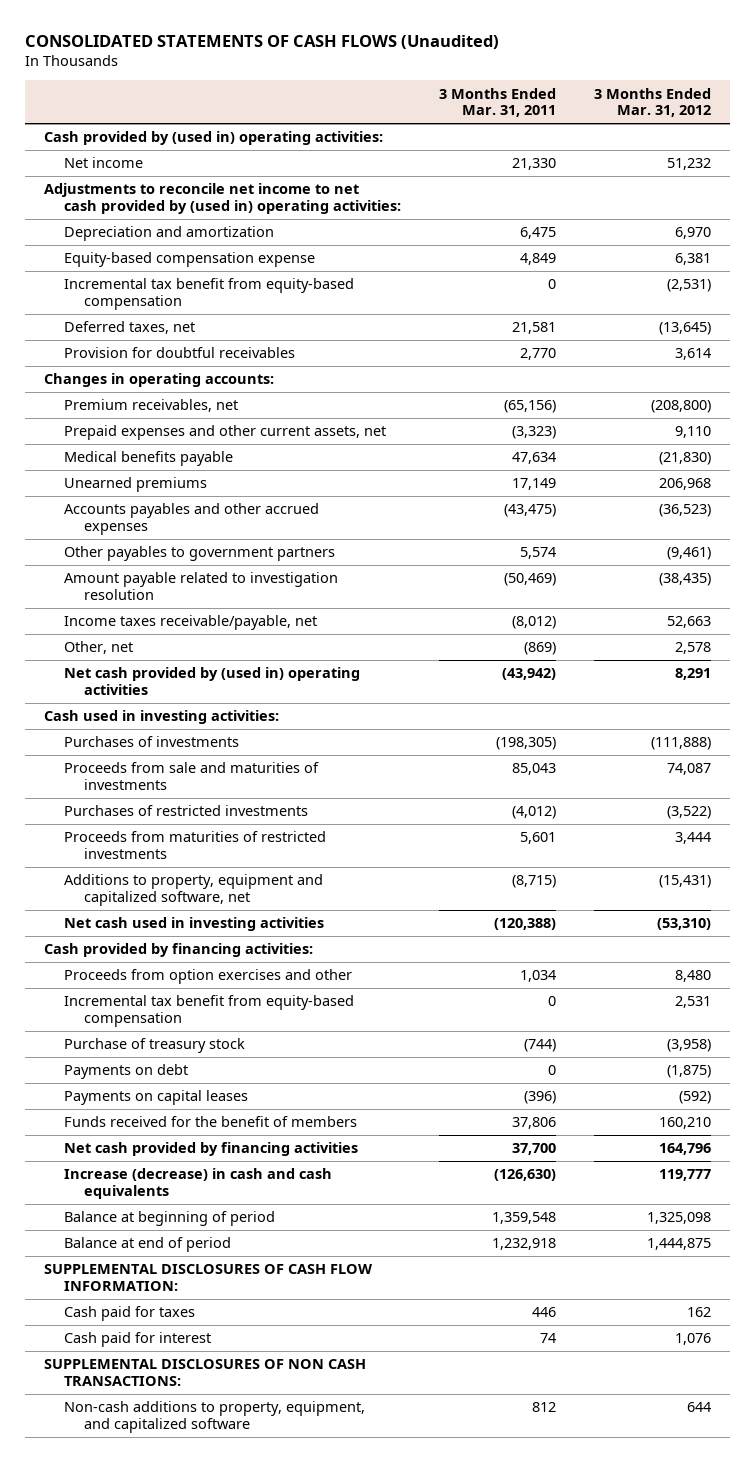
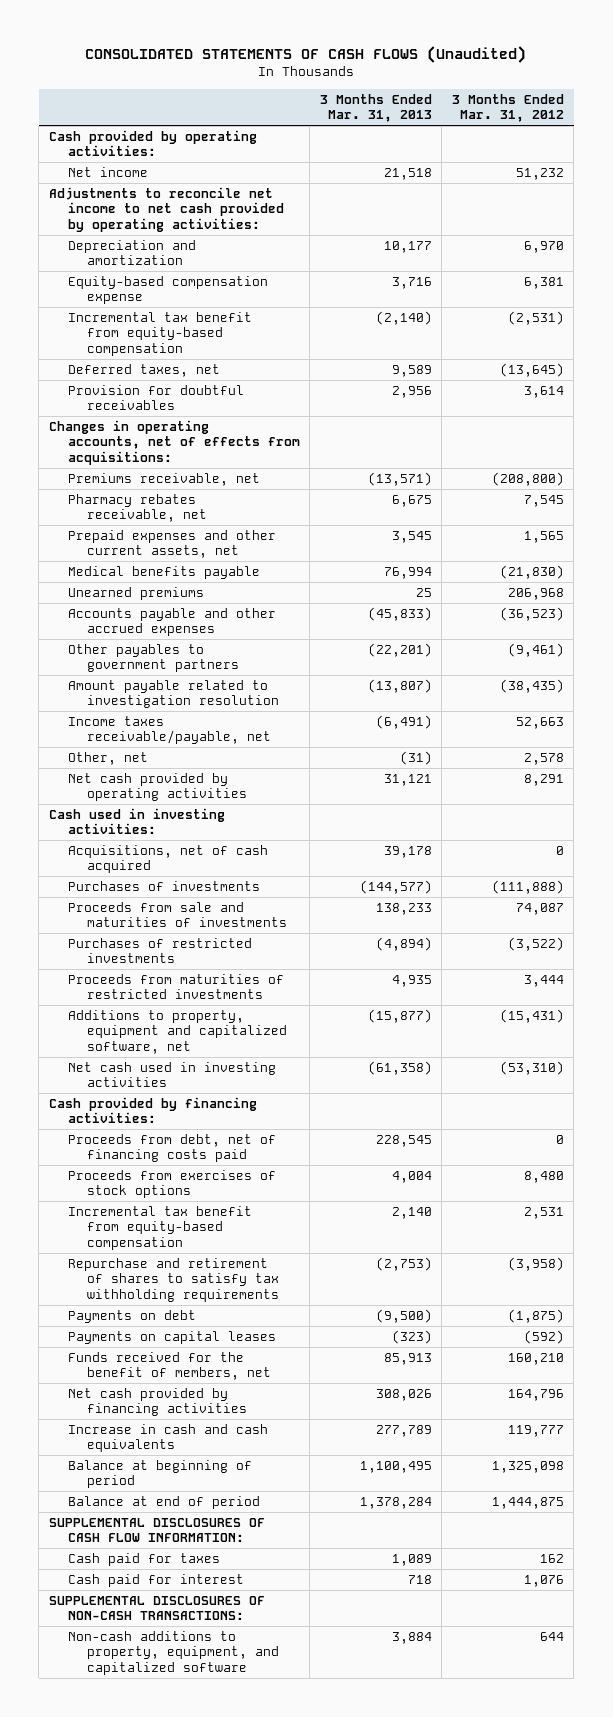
- | 3 Months Ended Mar. 31, 2011 | 3 Months Ended Mar. 31, 2012
+ | 3 Months Ended Mar. 31, 2013 | 3 Months Ended Mar. 31, 2012
- Cash provided by (used in) operating activities:
+ Cash provided by operating activities:
- Adjustments to reconcile net income to net cash provided by (used in) operating activities:
+ Adjustments to reconcile net income to net cash provided by operating activities:
- Changes in operating accounts:
- Premium receivables, net | (65,156) | (208,800)
- Prepaid expenses and other current assets, net | (3,323) | 9,110
+ Changes in operating accounts, net of effects from acquisitions:
+ Premiums receivable, net | (13,571) | (208,800)
+ Pharmacy rebates receivable, net | 6,675 | 7,545
+ Prepaid expenses and other current assets, net | 3,545 | 1,565
- Accounts payables and other accrued expenses | (43,475) | (36,523)
+ Accounts payable and other accrued expenses | (45,833) | (36,523)
- Net cash provided by (used in) operating activities | (43,942) | 8,291
+ Net cash provided by operating activities | 31,121 | 8,291
+ Acquisitions, net of cash acquired | 39,178 | 0
- Proceeds from option exercises and other | 1,034 | 8,480
+ Proceeds from debt, net of financing costs paid | 228,545 | 0
+ Proceeds from exercises of stock options | 4,004 | 8,480
- Purchase of treasury stock | (744) | (3,958)
+ Repurchase and retirement of shares to satisfy tax withholding requirements | (2,753) | (3,958)
- Funds received for the benefit of members | 37,806 | 160,210
+ Funds received for the benefit of members, net | 85,913 | 160,210
- Increase (decrease) in cash and cash equivalents | (126,630) | 119,777
+ Increase in cash and cash equivalents | 277,789 | 119,777
- SUPPLEMENTAL DISCLOSURES OF NON CASH TRANSACTIONS:
+ SUPPLEMENTAL DISCLOSURES OF NON-CASH TRANSACTIONS:

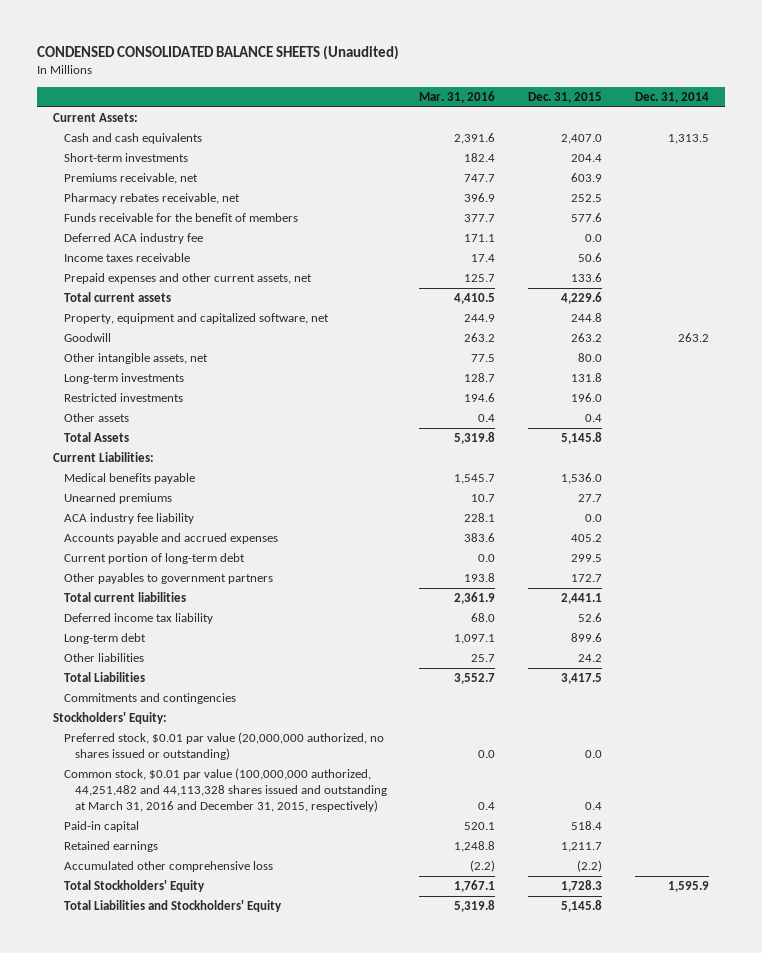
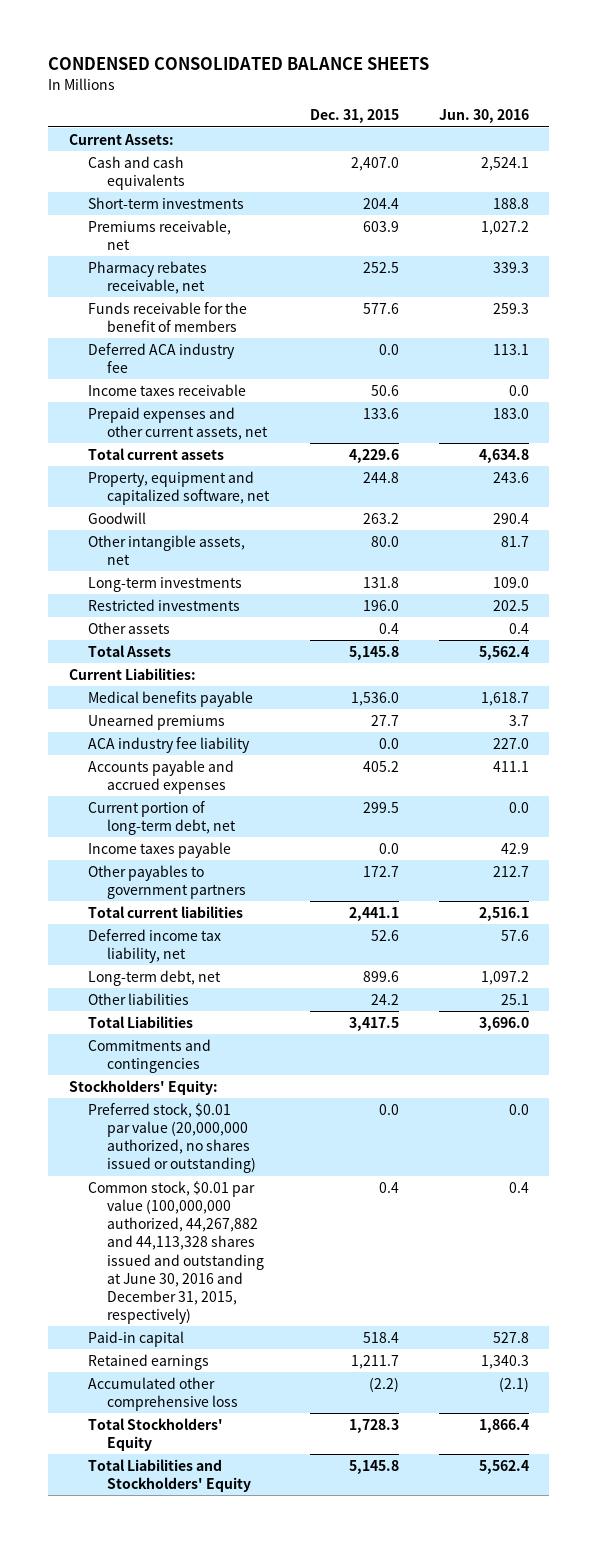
- CONDENSED CONSOLIDATED BALANCE SHEETS (Unaudited)
+ CONDENSED CONSOLIDATED BALANCE SHEETS
- | Mar. 31, 2016 | Dec. 31, 2015 | Dec. 31, 2014
+ | Dec. 31, 2015 | Jun. 30, 2016
- Current portion of long-term debt | 0.0 | 299.5 |
+ Current portion of long-term debt, net | 299.5 | 0.0
+ Income taxes payable | 0.0 | 42.9
- Deferred income tax liability | 68.0 | 52.6 |
- Long-term debt | 1,097.1 | 899.6 |
+ Deferred income tax liability, net | 52.6 | 57.6
+ Long-term debt, net | 899.6 | 1,097.2
- Common stock, $0.01 par value (100,000,000 authorized, 44,251,482 and 44,113,328 shares issued and outstanding at March 31, 2016 and December 31, 2015, respectively) | 0.4 | 0.4 |
+ Common stock, $0.01 par value (100,000,000 authorized, 44,267,882 and 44,113,328 shares issued and outstanding at June 30, 2016 and December 31, 2015, respectively) | 0.4 | 0.4

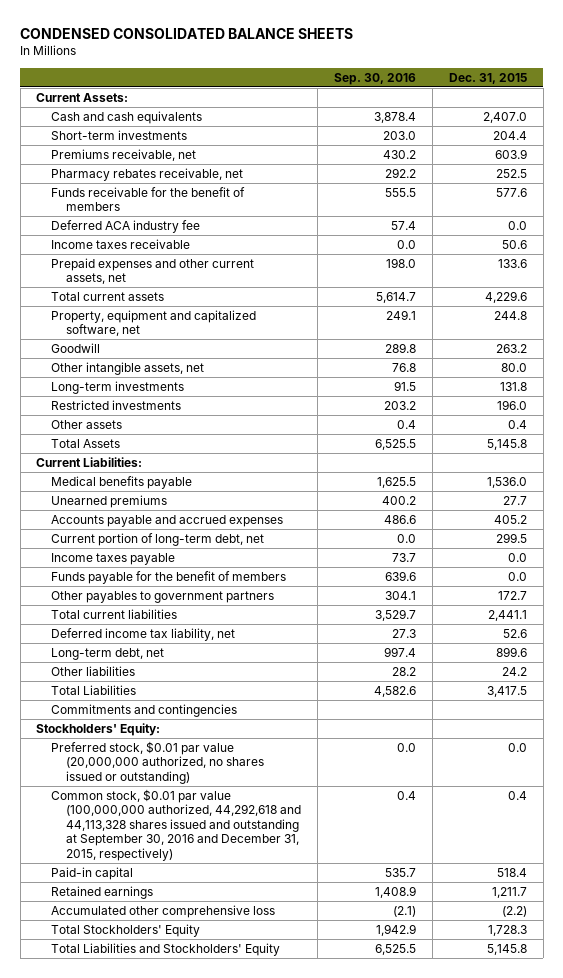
- | Dec. 31, 2015 | Jun. 30, 2016
+ | Sep. 30, 2016 | Dec. 31, 2015
- ACA industry fee liability | 0.0 | 227.0
+ Funds payable for the benefit of members | 639.6 | 0.0
- Common stock, $0.01 par value (100,000,000 authorized, 44,267,882 and 44,113,328 shares issued and outstanding at June 30, 2016 and December 31, 2015, respectively) | 0.4 | 0.4
+ Common stock, $0.01 par value (100,000,000 authorized, 44,292,618 and 44,113,328 shares issued and outstanding at September 30, 2016 and December 31, 2015, respectively) | 0.4 | 0.4

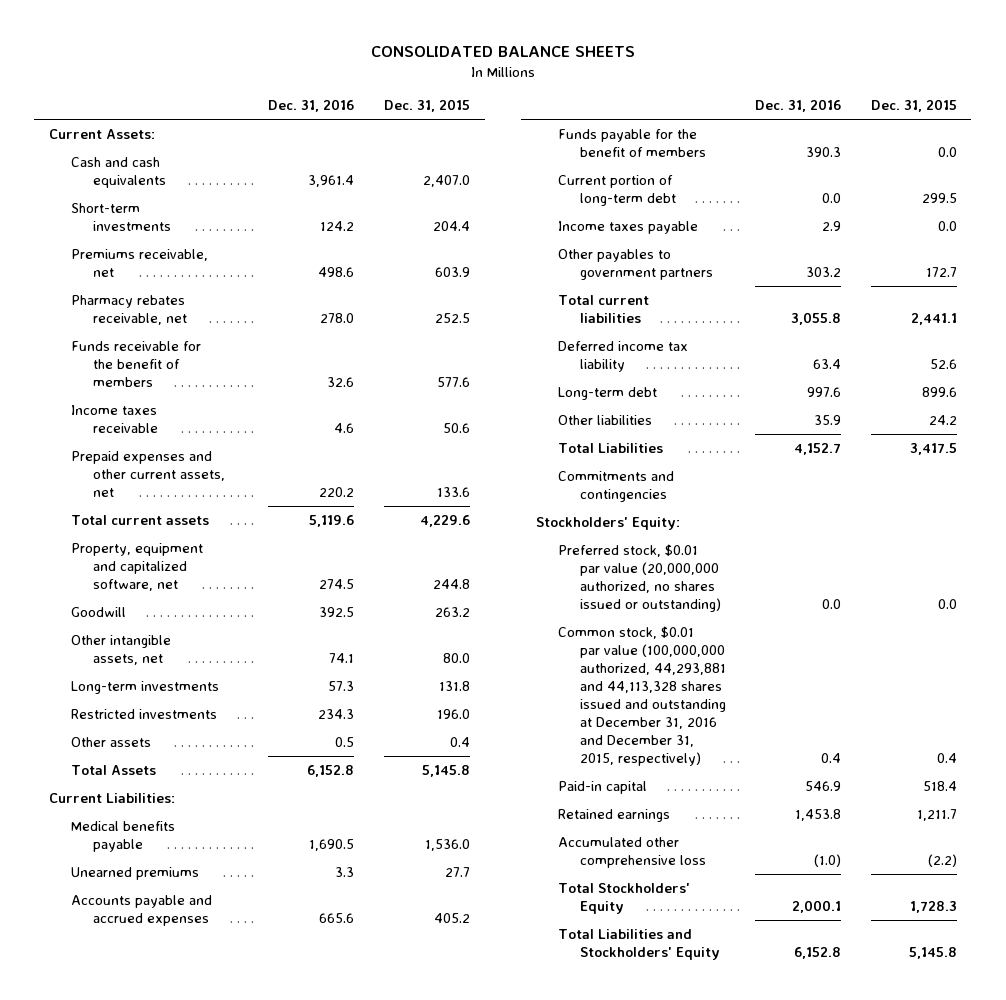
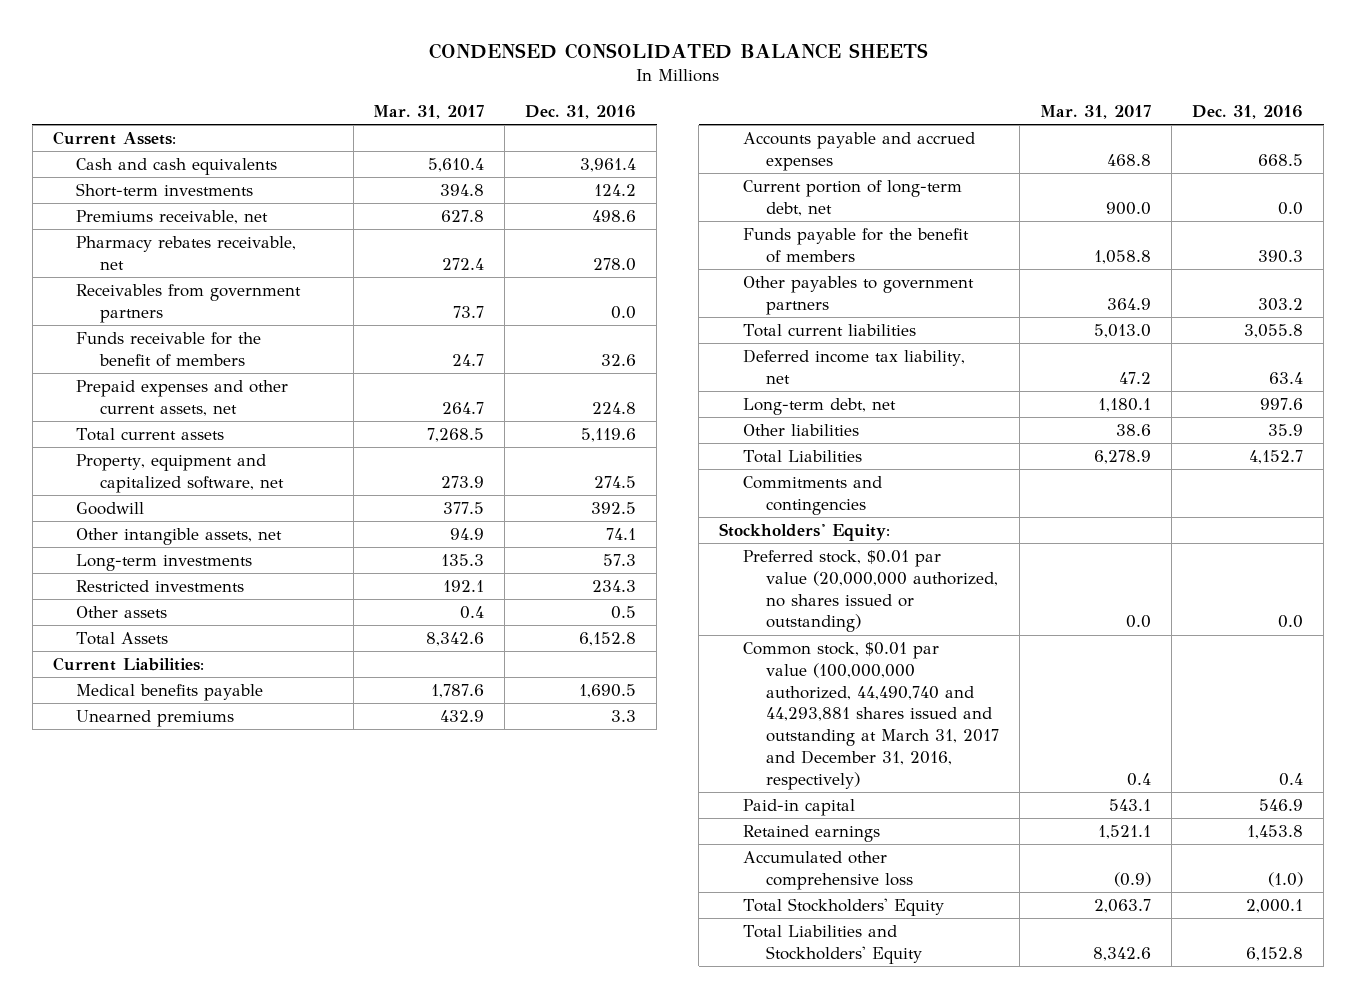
- CONSOLIDATED BALANCE SHEETS
+ CONDENSED CONSOLIDATED BALANCE SHEETS
- | Dec. 31, 2016 | Dec. 31, 2015
+ | Mar. 31, 2017 | Dec. 31, 2016
+ Receivables from government partners | 73.7 | 0.0
- Income taxes receivable | 4.6 | 50.6
- Prepaid expenses and other current assets, net | 220.2 | 133.6
+ Prepaid expenses and other current assets, net | 264.7 | 224.8
- Accounts payable and accrued expenses | 665.6 | 405.2
+ Accounts payable and accrued expenses | 468.8 | 668.5
+ Current portion of long-term debt, net | 900.0 | 0.0
- Current portion of long-term debt | 0.0 | 299.5
- Income taxes payable | 2.9 | 0.0
- Deferred income tax liability | 63.4 | 52.6
- Long-term debt | 997.6 | 899.6
+ Deferred income tax liability, net | 47.2 | 63.4
+ Long-term debt, net | 1,180.1 | 997.6
- Common stock, $0.01 par value (100,000,000 authorized, 44,293,881 and 44,113,328 shares issued and outstanding at December 31, 2016 and December 31, 2015, respectively) | 0.4 | 0.4
+ Common stock, $0.01 par value (100,000,000 authorized, 44,490,740 and 44,293,881 shares issued and outstanding at March 31, 2017 and December 31, 2016, respectively) | 0.4 | 0.4

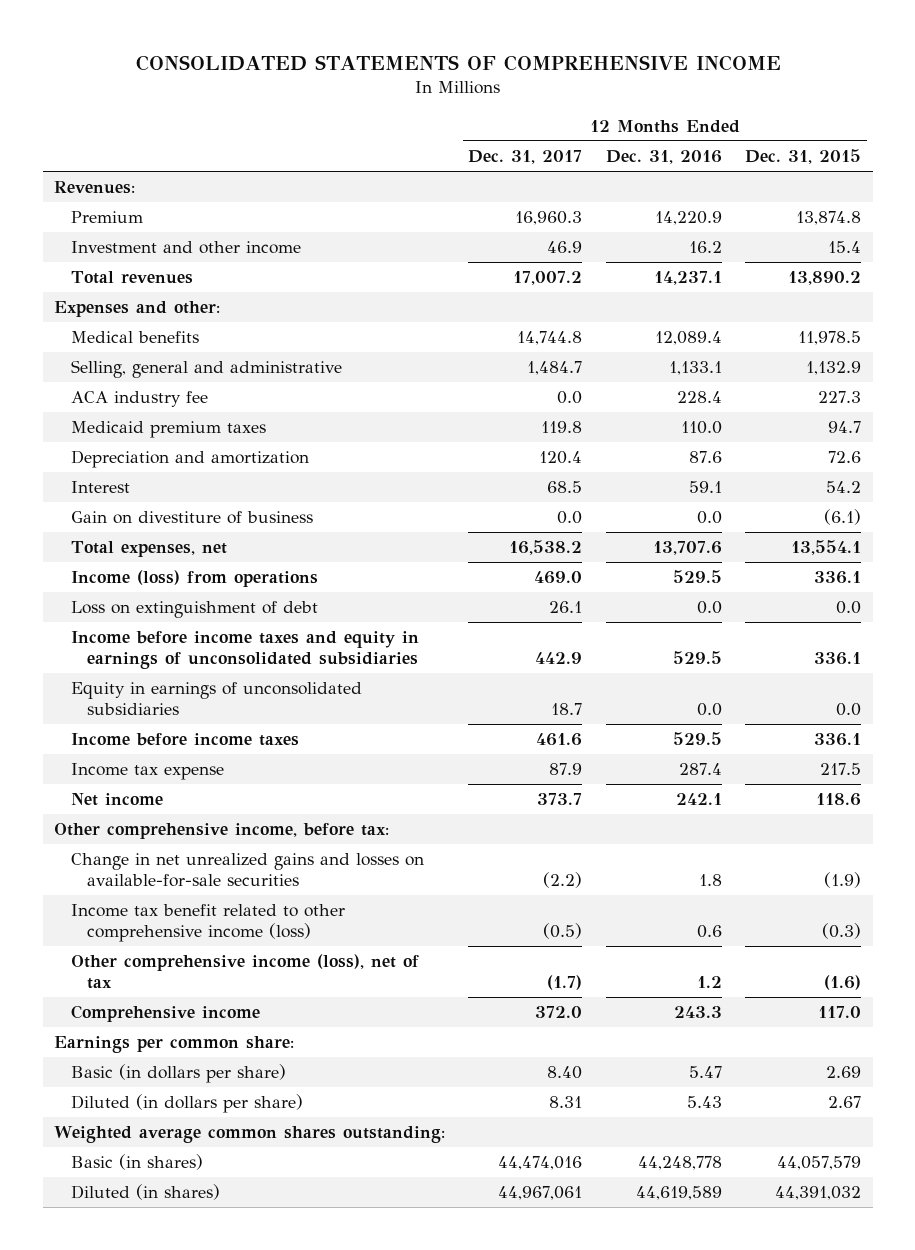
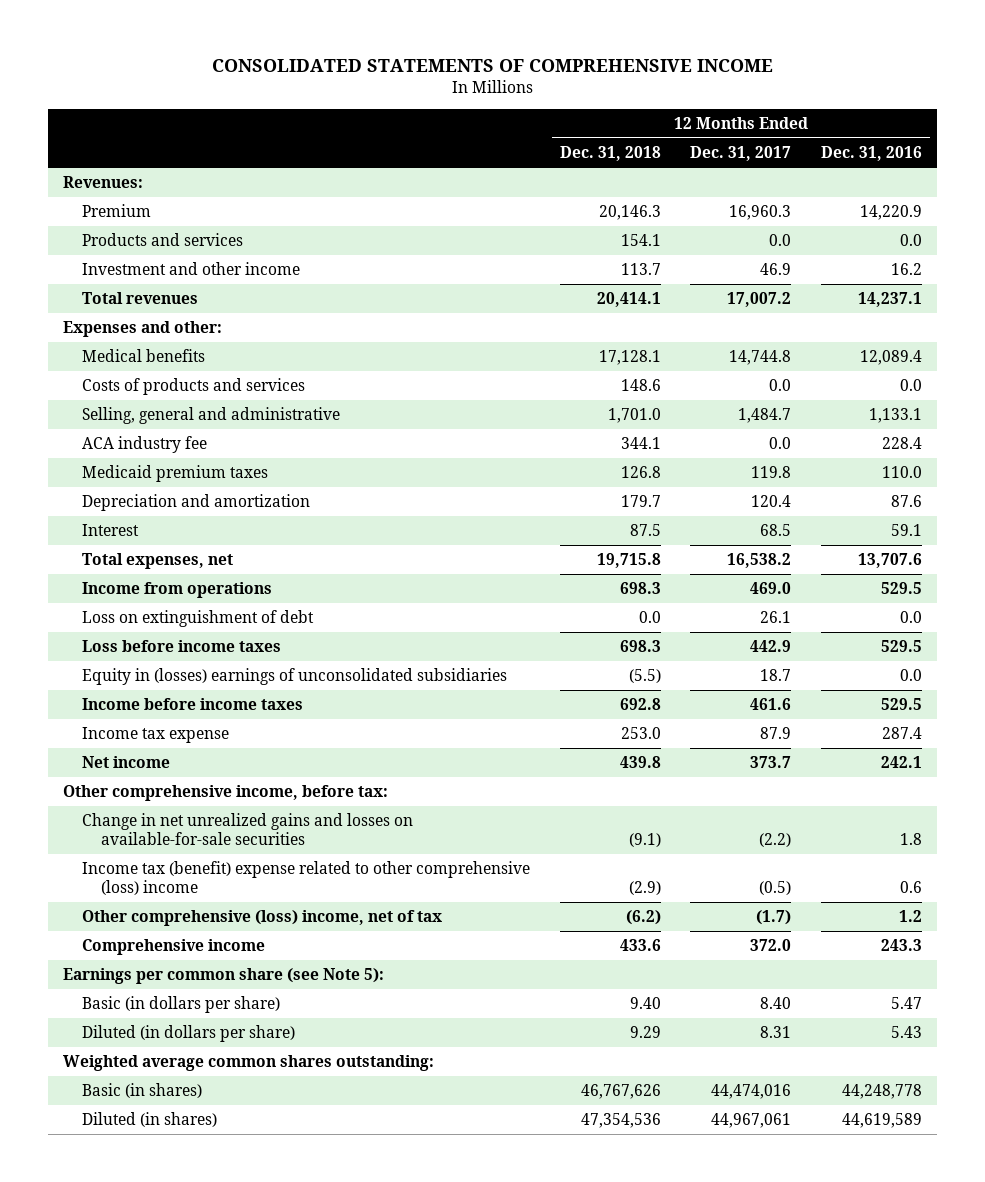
- | 12 Months Ended Dec. 31, 2017 | 12 Months Ended Dec. 31, 2016 | 12 Months Ended Dec. 31, 2015
+ | 12 Months Ended Dec. 31, 2018 | 12 Months Ended Dec. 31, 2017 | 12 Months Ended Dec. 31, 2016
+ Products and services | 154.1 | 0.0 | 0.0
+ Costs of products and services | 148.6 | 0.0 | 0.0
- Gain on divestiture of business | 0.0 | 0.0 | (6.1)
- Income (loss) from operations | 469.0 | 529.5 | 336.1
+ Income from operations | 698.3 | 469.0 | 529.5
- Income before income taxes and equity in earnings of unconsolidated subsidiaries | 442.9 | 529.5 | 336.1
- Equity in earnings of unconsolidated subsidiaries | 18.7 | 0.0 | 0.0
+ Loss before income taxes | 698.3 | 442.9 | 529.5
+ Equity in (losses) earnings of unconsolidated subsidiaries | (5.5) | 18.7 | 0.0
- Income tax benefit related to other comprehensive income (loss) | (0.5) | 0.6 | (0.3)
- Other comprehensive income (loss), net of tax | (1.7) | 1.2 | (1.6)
+ Income tax (benefit) expense related to other comprehensive (loss) income | (2.9) | (0.5) | 0.6
+ Other comprehensive (loss) income, net of tax | (6.2) | (1.7) | 1.2
- Earnings per common share:
+ Earnings per common share (see Note 5):

